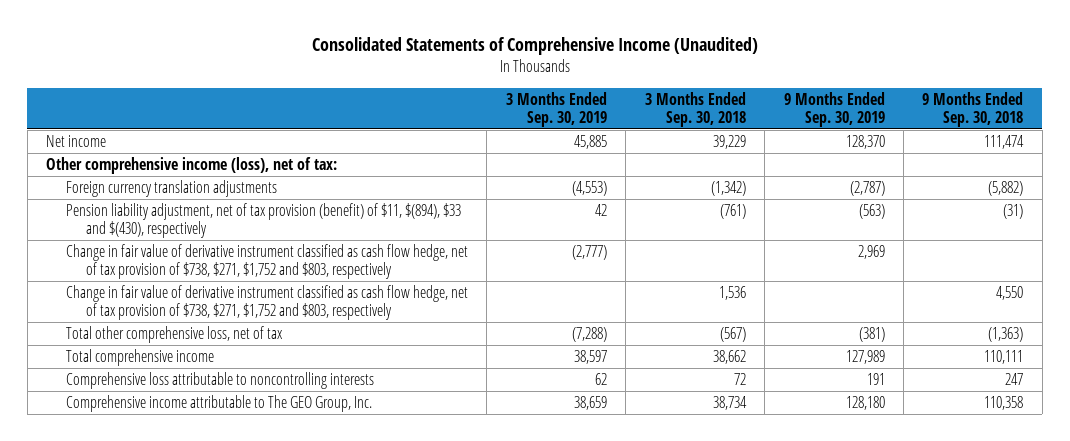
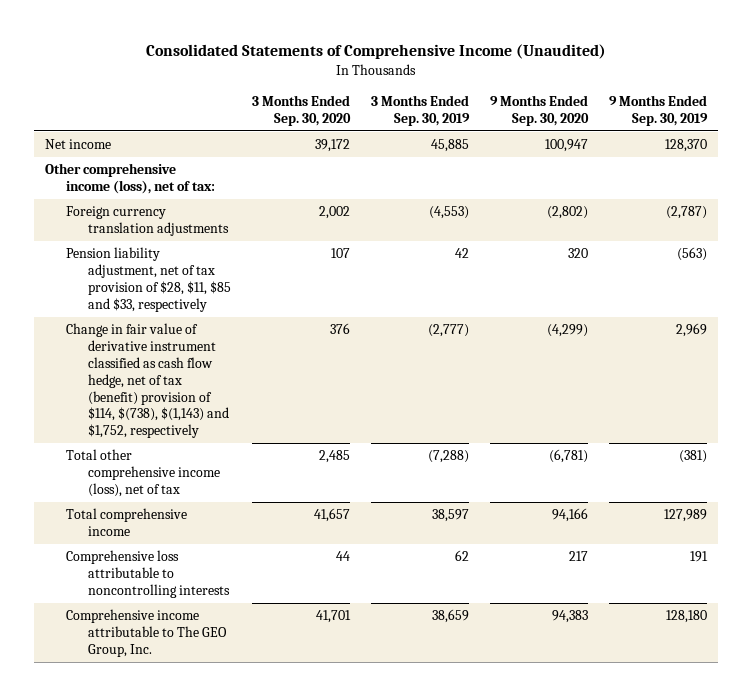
- | 3 Months Ended Sep. 30, 2019 | 3 Months Ended Sep. 30, 2018 | 9 Months Ended Sep. 30, 2019 | 9 Months Ended Sep. 30, 2018
+ | 3 Months Ended Sep. 30, 2020 | 3 Months Ended Sep. 30, 2019 | 9 Months Ended Sep. 30, 2020 | 9 Months Ended Sep. 30, 2019
- Pension liability adjustment, net of tax provision (benefit) of $11, $(894), $33 and $(430), respectively | 42 | (761) | (563) | (31)
- Change in fair value of derivative instrument classified as cash flow hedge, net of tax provision of $738, $271, $1,752 and $803, respectively | (2,777) | | 2,969 |
- Change in fair value of derivative instrument classified as cash flow hedge, net of tax provision of $738, $271, $1,752 and $803, respectively | | 1,536 | | 4,550
- Total other comprehensive loss, net of tax | (7,288) | (567) | (381) | (1,363)
+ Pension liability adjustment, net of tax provision of $28, $11, $85 and $33, respectively | 107 | 42 | 320 | (563)
+ Change in fair value of derivative instrument classified as cash flow hedge, net of tax (benefit) provision of $114, $(738), $(1,143) and $1,752, respectively | 376 | (2,777) | (4,299) | 2,969
+ Total other comprehensive income (loss), net of tax | 2,485 | (7,288) | (6,781) | (381)

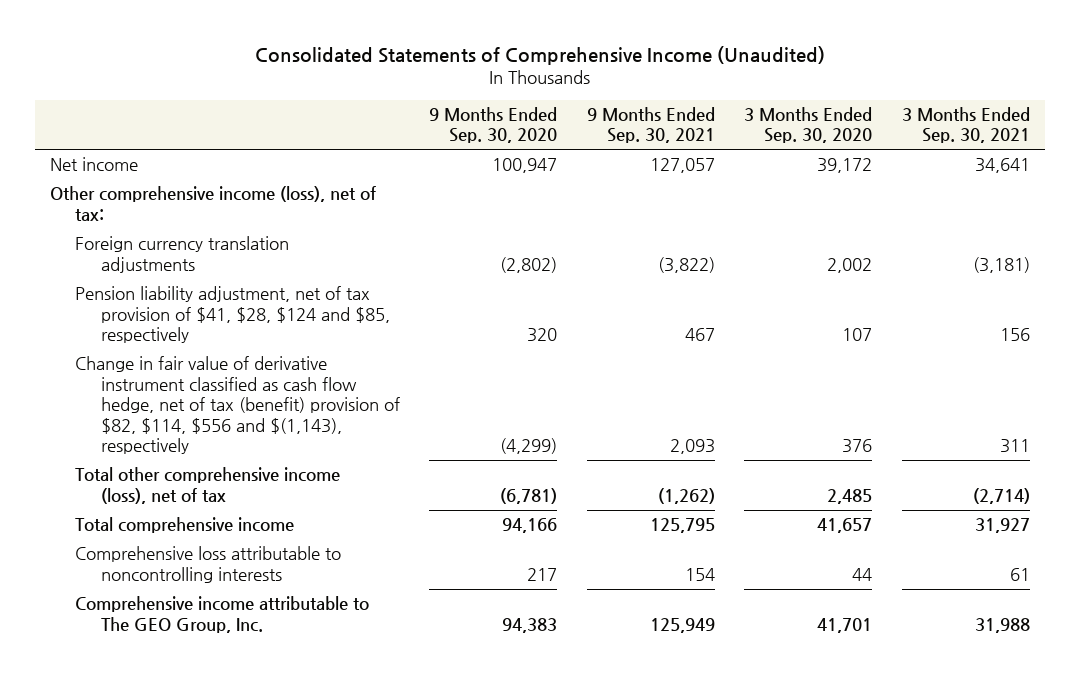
- | 3 Months Ended Sep. 30, 2020 | 3 Months Ended Sep. 30, 2019 | 9 Months Ended Sep. 30, 2020 | 9 Months Ended Sep. 30, 2019
+ | 9 Months Ended Sep. 30, 2020 | 9 Months Ended Sep. 30, 2021 | 3 Months Ended Sep. 30, 2020 | 3 Months Ended Sep. 30, 2021
- Pension liability adjustment, net of tax provision of $28, $11, $85 and $33, respectively | 107 | 42 | 320 | (563)
- Change in fair value of derivative instrument classified as cash flow hedge, net of tax (benefit) provision of $114, $(738), $(1,143) and $1,752, respectively | 376 | (2,777) | (4,299) | 2,969
+ Pension liability adjustment, net of tax provision of $41, $28, $124 and $85, respectively | 320 | 467 | 107 | 156
+ Change in fair value of derivative instrument classified as cash flow hedge, net of tax (benefit) provision of $82, $114, $556 and $(1,143), respectively | (4,299) | 2,093 | 376 | 311

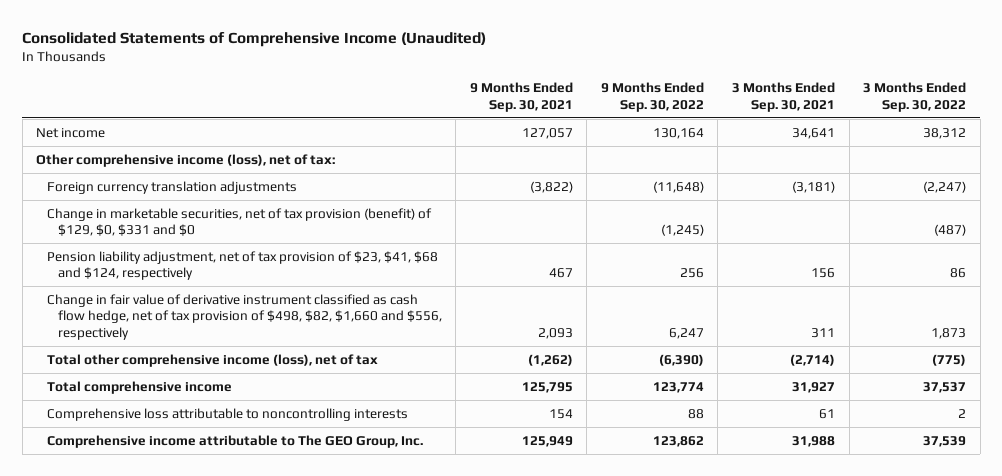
- | 9 Months Ended Sep. 30, 2020 | 9 Months Ended Sep. 30, 2021 | 3 Months Ended Sep. 30, 2020 | 3 Months Ended Sep. 30, 2021
+ | 9 Months Ended Sep. 30, 2021 | 9 Months Ended Sep. 30, 2022 | 3 Months Ended Sep. 30, 2021 | 3 Months Ended Sep. 30, 2022
- Pension liability adjustment, net of tax provision of $41, $28, $124 and $85, respectively | 320 | 467 | 107 | 156
- Change in fair value of derivative instrument classified as cash flow hedge, net of tax (benefit) provision of $82, $114, $556 and $(1,143), respectively | (4,299) | 2,093 | 376 | 311
+ Change in marketable securities, net of tax provision (benefit) of $129, $0, $331 and $0 | | (1,245) | | (487)
+ Pension liability adjustment, net of tax provision of $23, $41, $68 and $124, respectively | 467 | 256 | 156 | 86
+ Change in fair value of derivative instrument classified as cash flow hedge, net of tax provision of $498, $82, $1,660 and $556, respectively | 2,093 | 6,247 | 311 | 1,873

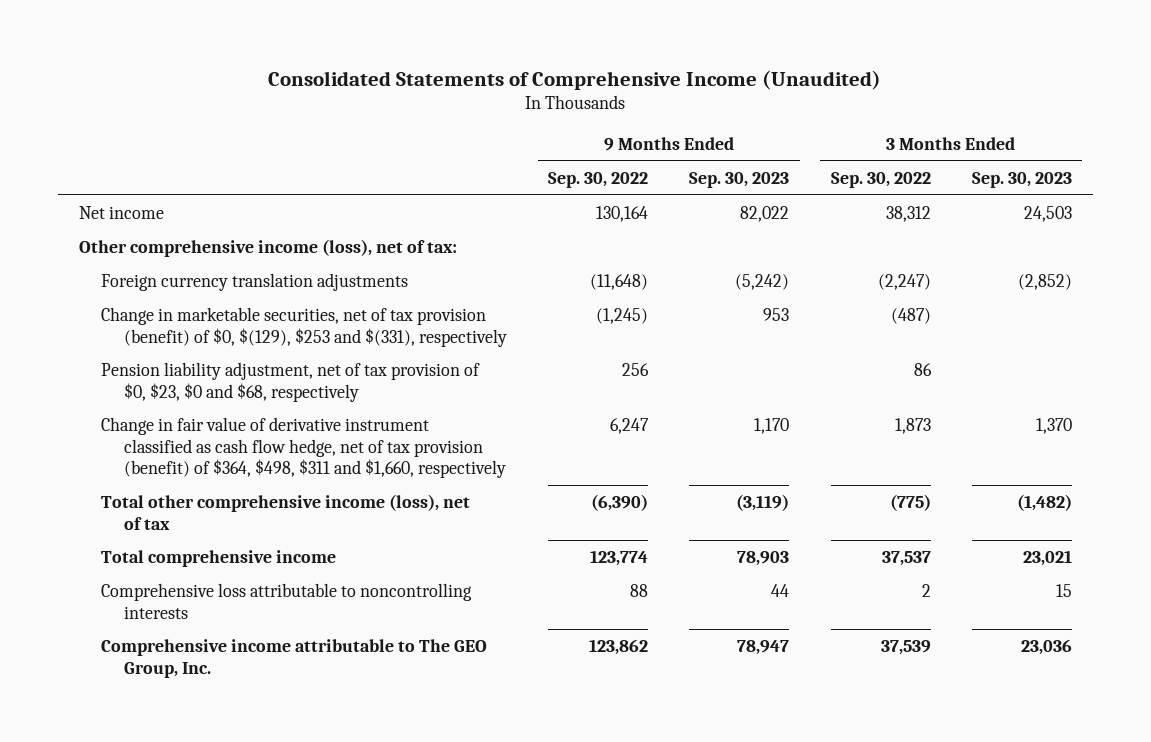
- | 9 Months Ended Sep. 30, 2021 | 9 Months Ended Sep. 30, 2022 | 3 Months Ended Sep. 30, 2021 | 3 Months Ended Sep. 30, 2022
+ | 9 Months Ended Sep. 30, 2022 | 9 Months Ended Sep. 30, 2023 | 3 Months Ended Sep. 30, 2022 | 3 Months Ended Sep. 30, 2023
- Change in marketable securities, net of tax provision (benefit) of $129, $0, $331 and $0 | | (1,245) | | (487)
- Pension liability adjustment, net of tax provision of $23, $41, $68 and $124, respectively | 467 | 256 | 156 | 86
- Change in fair value of derivative instrument classified as cash flow hedge, net of tax provision of $498, $82, $1,660 and $556, respectively | 2,093 | 6,247 | 311 | 1,873
+ Change in marketable securities, net of tax provision (benefit) of $0, $(129), $253 and $(331), respectively | (1,245) | 953 | (487) |
+ Pension liability adjustment, net of tax provision of $0, $23, $0 and $68, respectively | 256 | | 86 |
+ Change in fair value of derivative instrument classified as cash flow hedge, net of tax provision (benefit) of $364, $498, $311 and $1,660, respectively | 6,247 | 1,170 | 1,873 | 1,370

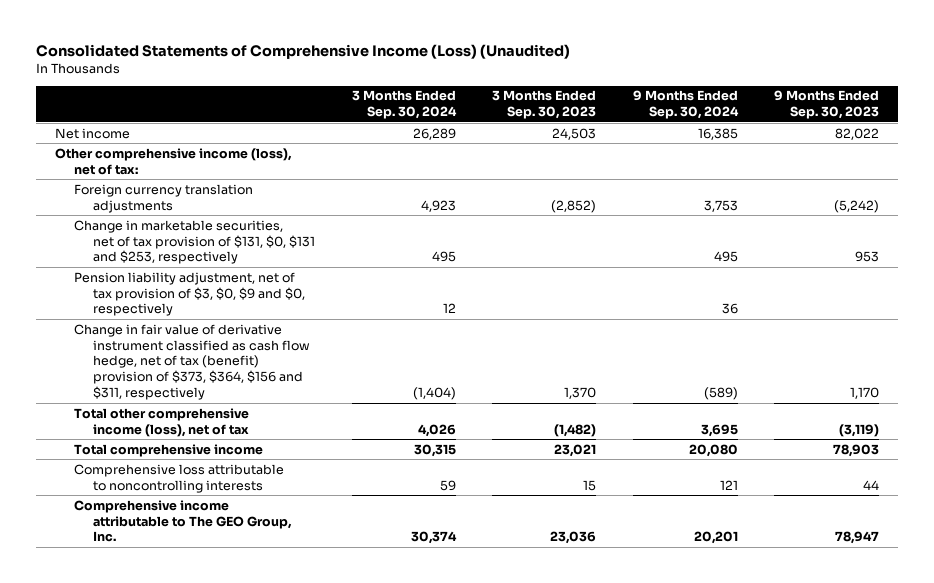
- Consolidated Statements of Comprehensive Income (Unaudited)
+ Consolidated Statements of Comprehensive Income (Loss) (Unaudited)
- | 9 Months Ended Sep. 30, 2022 | 9 Months Ended Sep. 30, 2023 | 3 Months Ended Sep. 30, 2022 | 3 Months Ended Sep. 30, 2023
+ | 3 Months Ended Sep. 30, 2024 | 3 Months Ended Sep. 30, 2023 | 9 Months Ended Sep. 30, 2024 | 9 Months Ended Sep. 30, 2023
- Change in marketable securities, net of tax provision (benefit) of $0, $(129), $253 and $(331), respectively | (1,245) | 953 | (487) |
- Pension liability adjustment, net of tax provision of $0, $23, $0 and $68, respectively | 256 | | 86 |
- Change in fair value of derivative instrument classified as cash flow hedge, net of tax provision (benefit) of $364, $498, $311 and $1,660, respectively | 6,247 | 1,170 | 1,873 | 1,370
+ Change in marketable securities, net of tax provision of $131, $0, $131 and $253, respectively | 495 | | 495 | 953
+ Pension liability adjustment, net of tax provision of $3, $0, $9 and $0, respectively | 12 | | 36 |
+ Change in fair value of derivative instrument classified as cash flow hedge, net of tax (benefit) provision of $373, $364, $156 and $311, respectively | (1,404) | 1,370 | (589) | 1,170

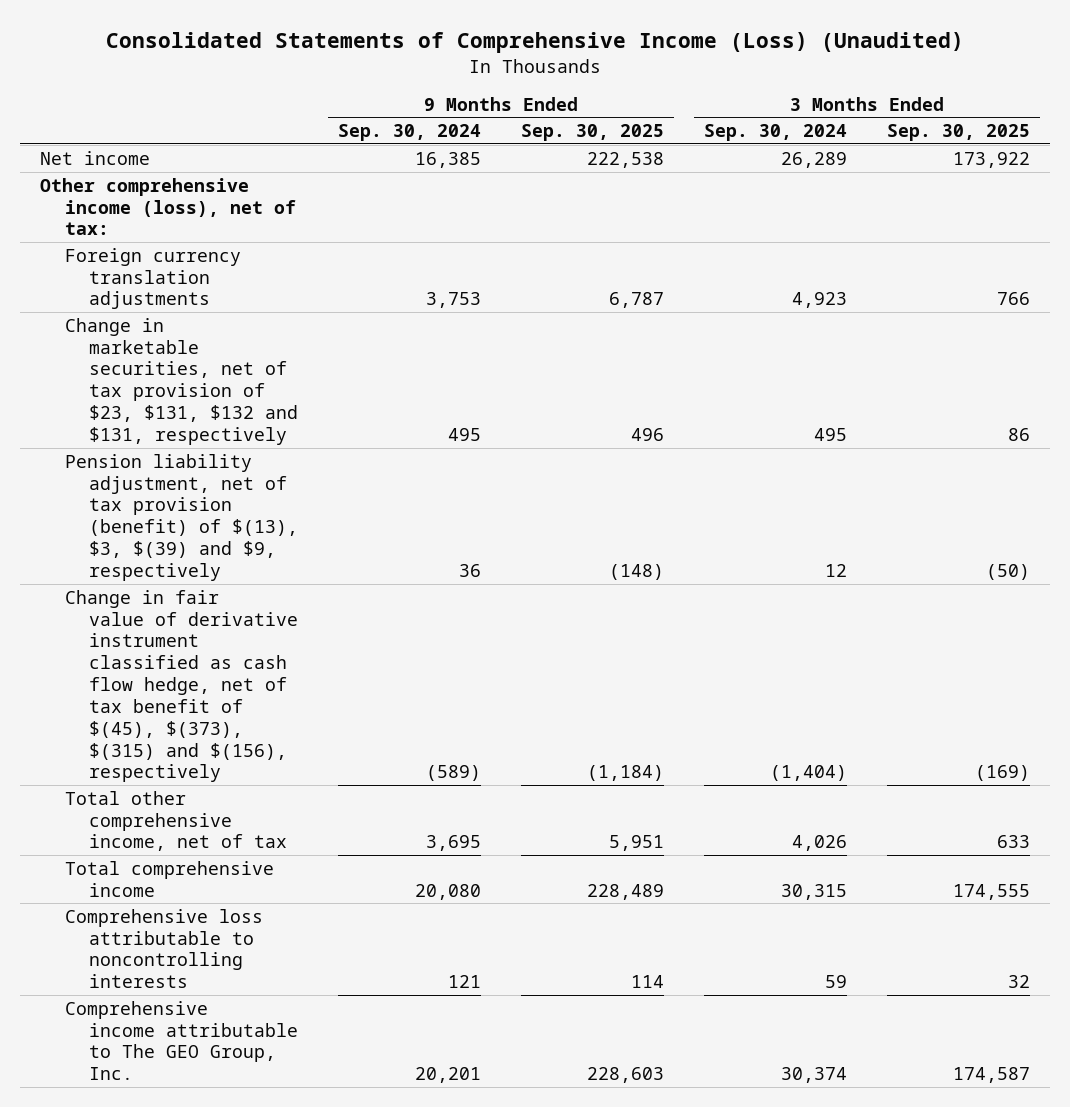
- | 3 Months Ended Sep. 30, 2024 | 3 Months Ended Sep. 30, 2023 | 9 Months Ended Sep. 30, 2024 | 9 Months Ended Sep. 30, 2023
+ | 9 Months Ended Sep. 30, 2024 | 9 Months Ended Sep. 30, 2025 | 3 Months Ended Sep. 30, 2024 | 3 Months Ended Sep. 30, 2025
- Change in marketable securities, net of tax provision of $131, $0, $131 and $253, respectively | 495 | | 495 | 953
- Pension liability adjustment, net of tax provision of $3, $0, $9 and $0, respectively | 12 | | 36 |
- Change in fair value of derivative instrument classified as cash flow hedge, net of tax (benefit) provision of $373, $364, $156 and $311, respectively | (1,404) | 1,370 | (589) | 1,170
- Total other comprehensive income (loss), net of tax | 4,026 | (1,482) | 3,695 | (3,119)
+ Change in marketable securities, net of tax provision of $23, $131, $132 and $131, respectively | 495 | 496 | 495 | 86
+ Pension liability adjustment, net of tax provision (benefit) of $(13), $3, $(39) and $9, respectively | 36 | (148) | 12 | (50)
+ Change in fair value of derivative instrument classified as cash flow hedge, net of tax benefit of $(45), $(373), $(315) and $(156), respectively | (589) | (1,184) | (1,404) | (169)
+ Total other comprehensive income, net of tax | 3,695 | 5,951 | 4,026 | 633

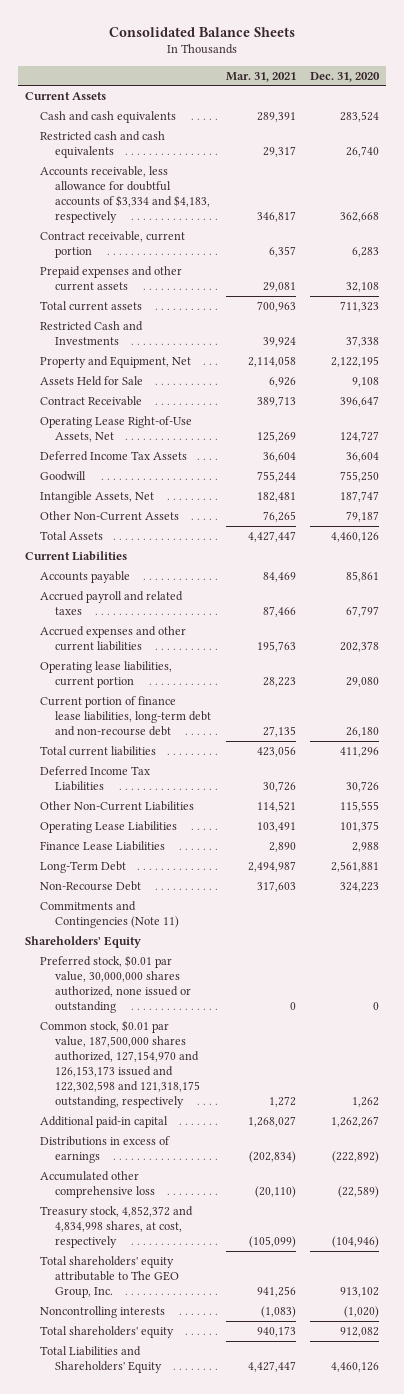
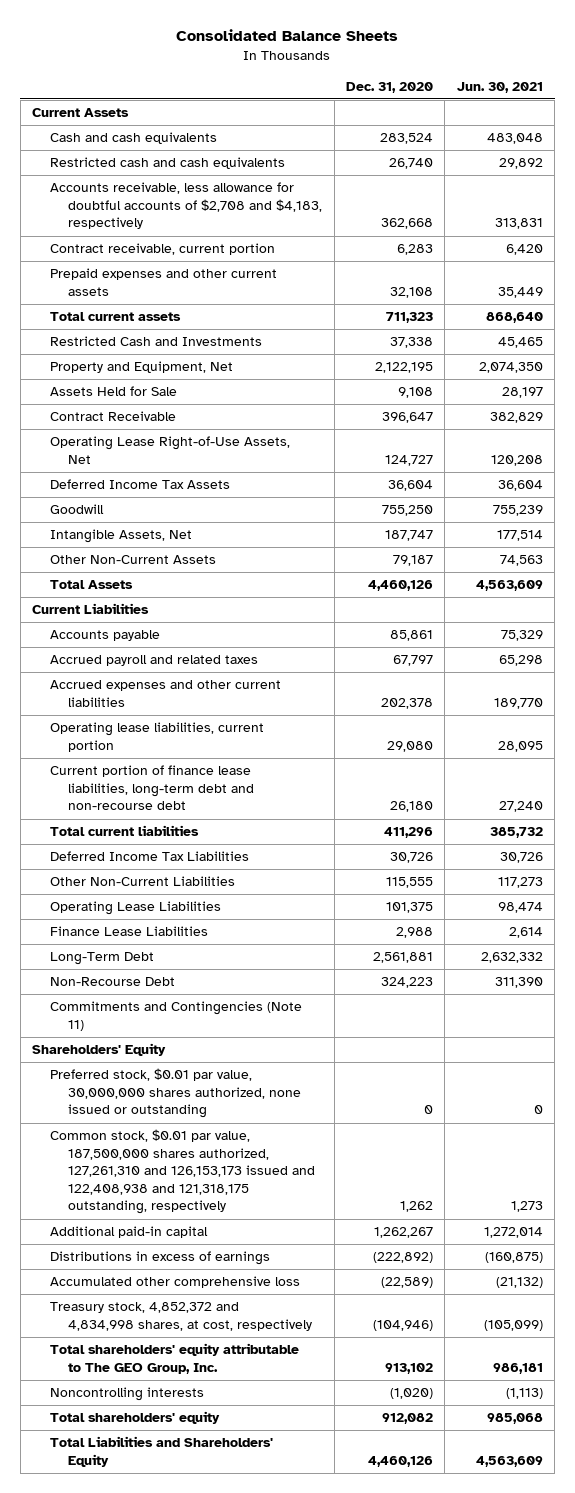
- | Mar. 31, 2021 | Dec. 31, 2020
+ | Dec. 31, 2020 | Jun. 30, 2021
- Accounts receivable, less allowance for doubtful accounts of $3,334 and $4,183, respectively | 346,817 | 362,668
+ Accounts receivable, less allowance for doubtful accounts of $2,708 and $4,183, respectively | 362,668 | 313,831
- Common stock, $0.01 par value, 187,500,000 shares authorized, 127,154,970 and 126,153,173 issued and 122,302,598 and 121,318,175 outstanding, respectively | 1,272 | 1,262
+ Common stock, $0.01 par value, 187,500,000 shares authorized, 127,261,310 and 126,153,173 issued and 122,408,938 and 121,318,175 outstanding, respectively | 1,262 | 1,273

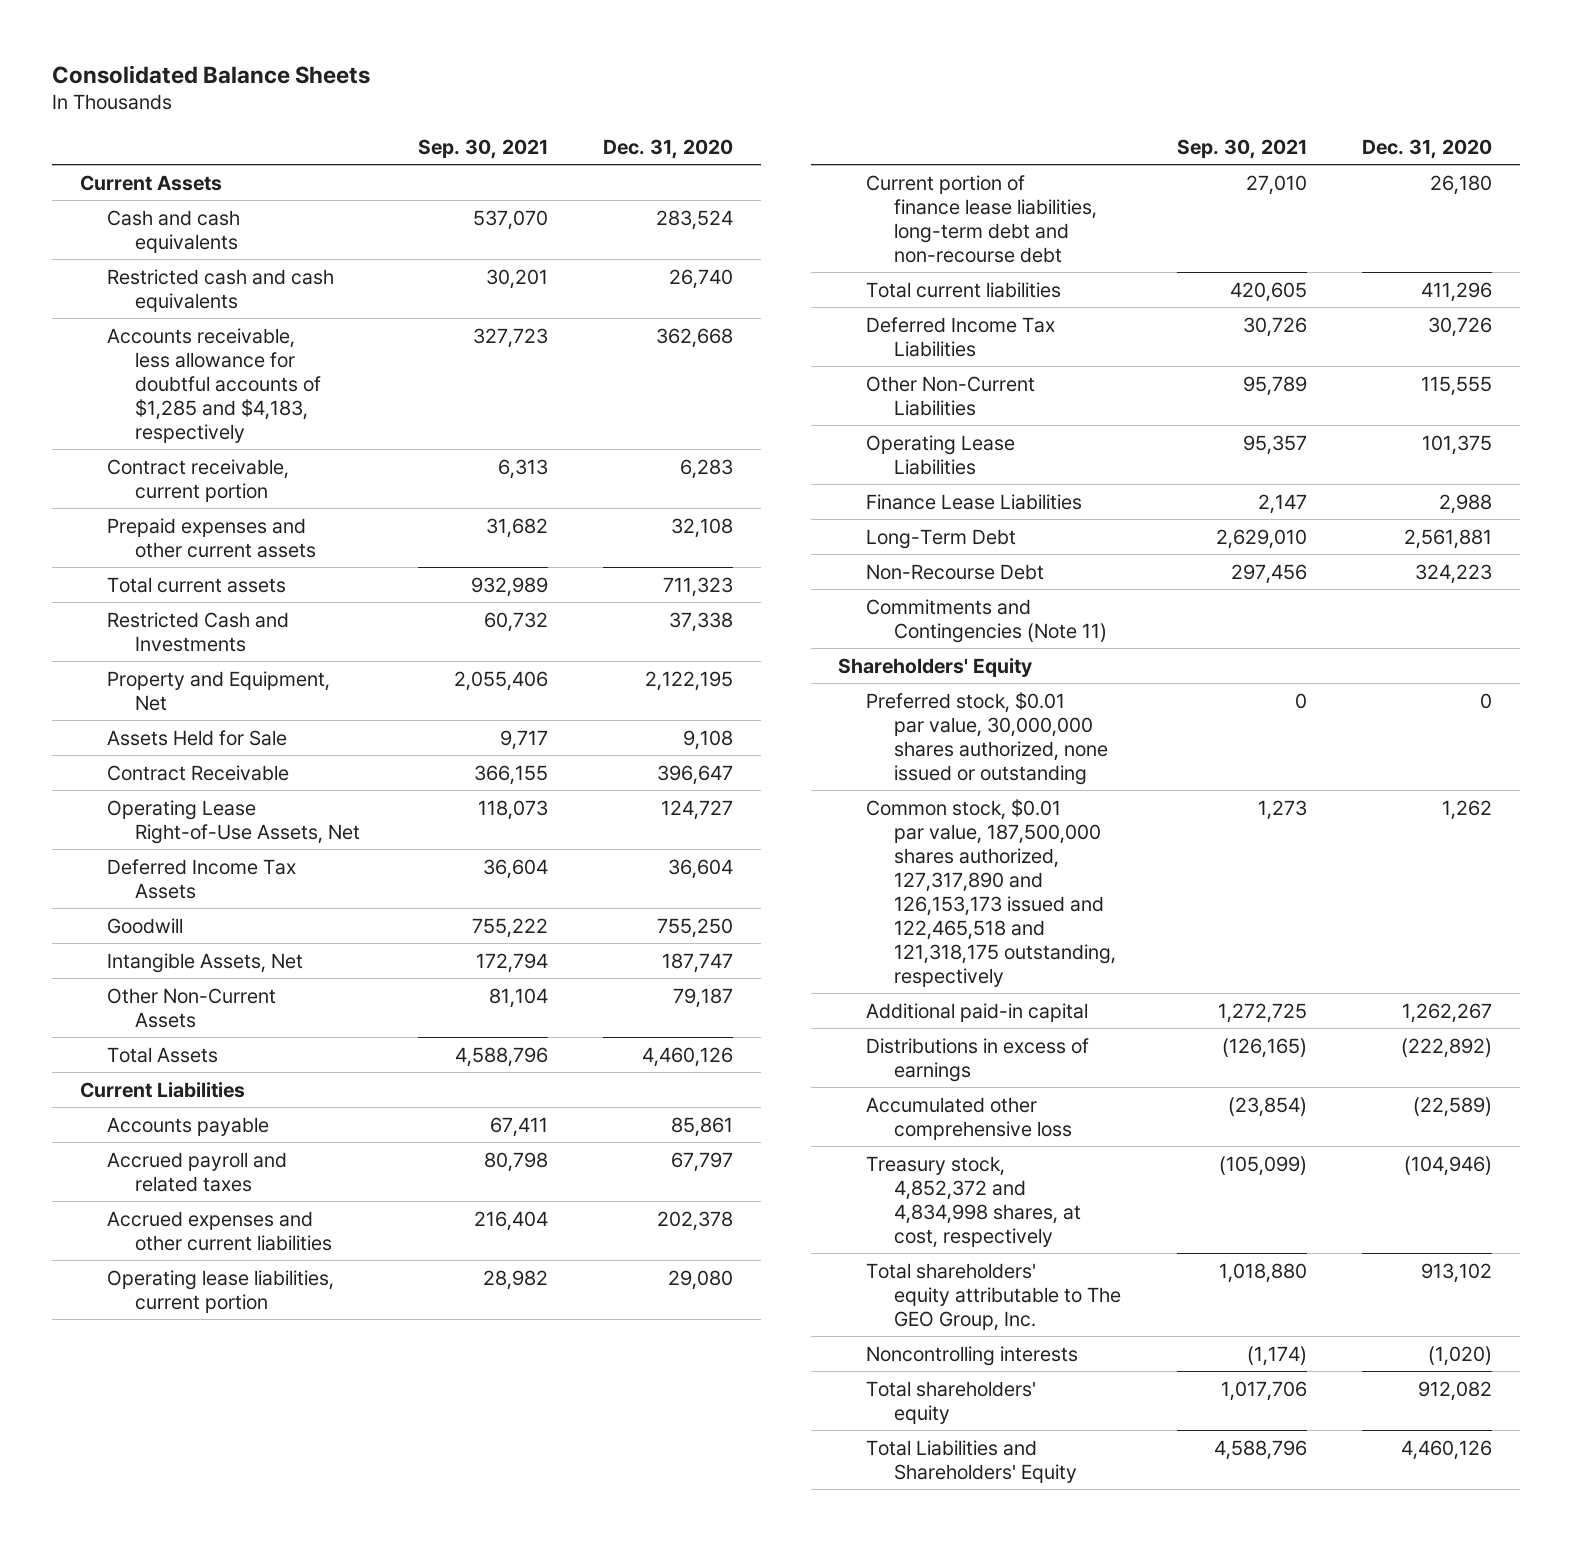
- | Dec. 31, 2020 | Jun. 30, 2021
+ | Sep. 30, 2021 | Dec. 31, 2020
- Accounts receivable, less allowance for doubtful accounts of $2,708 and $4,183, respectively | 362,668 | 313,831
+ Accounts receivable, less allowance for doubtful accounts of $1,285 and $4,183, respectively | 327,723 | 362,668
- Common stock, $0.01 par value, 187,500,000 shares authorized, 127,261,310 and 126,153,173 issued and 122,408,938 and 121,318,175 outstanding, respectively | 1,262 | 1,273
+ Common stock, $0.01 par value, 187,500,000 shares authorized, 127,317,890 and 126,153,173 issued and 122,465,518 and 121,318,175 outstanding, respectively | 1,273 | 1,262

